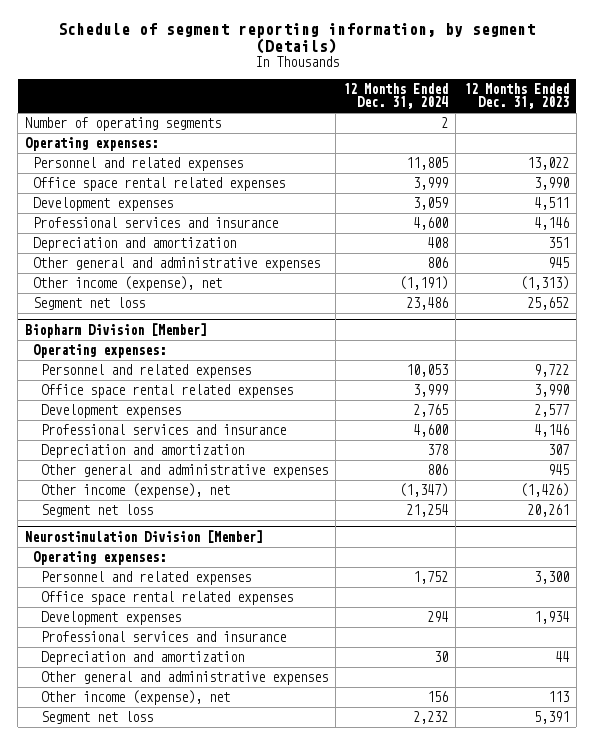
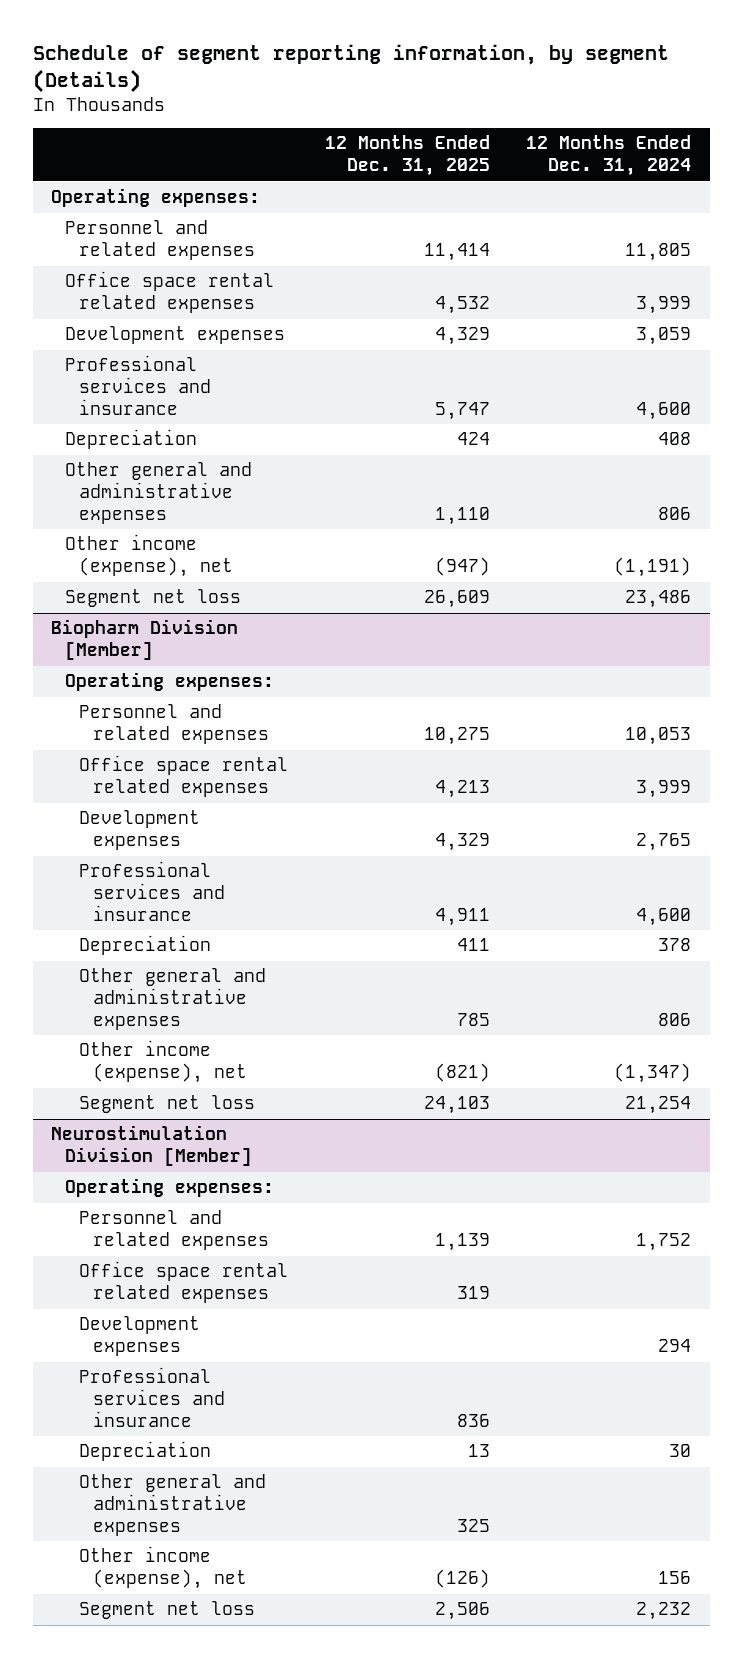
- | 12 Months Ended Dec. 31, 2024 | 12 Months Ended Dec. 31, 2023
+ | 12 Months Ended Dec. 31, 2025 | 12 Months Ended Dec. 31, 2024
- Number of operating segments | 2 |
- Depreciation and amortization | 408 | 351
+ Depreciation | 424 | 408
@ Biopharm Division [Member]
- Depreciation and amortization | 378 | 307
+ Depreciation | 411 | 378
@ Neurostimulation Division [Member]
- Depreciation and amortization | 30 | 44
+ Depreciation | 13 | 30

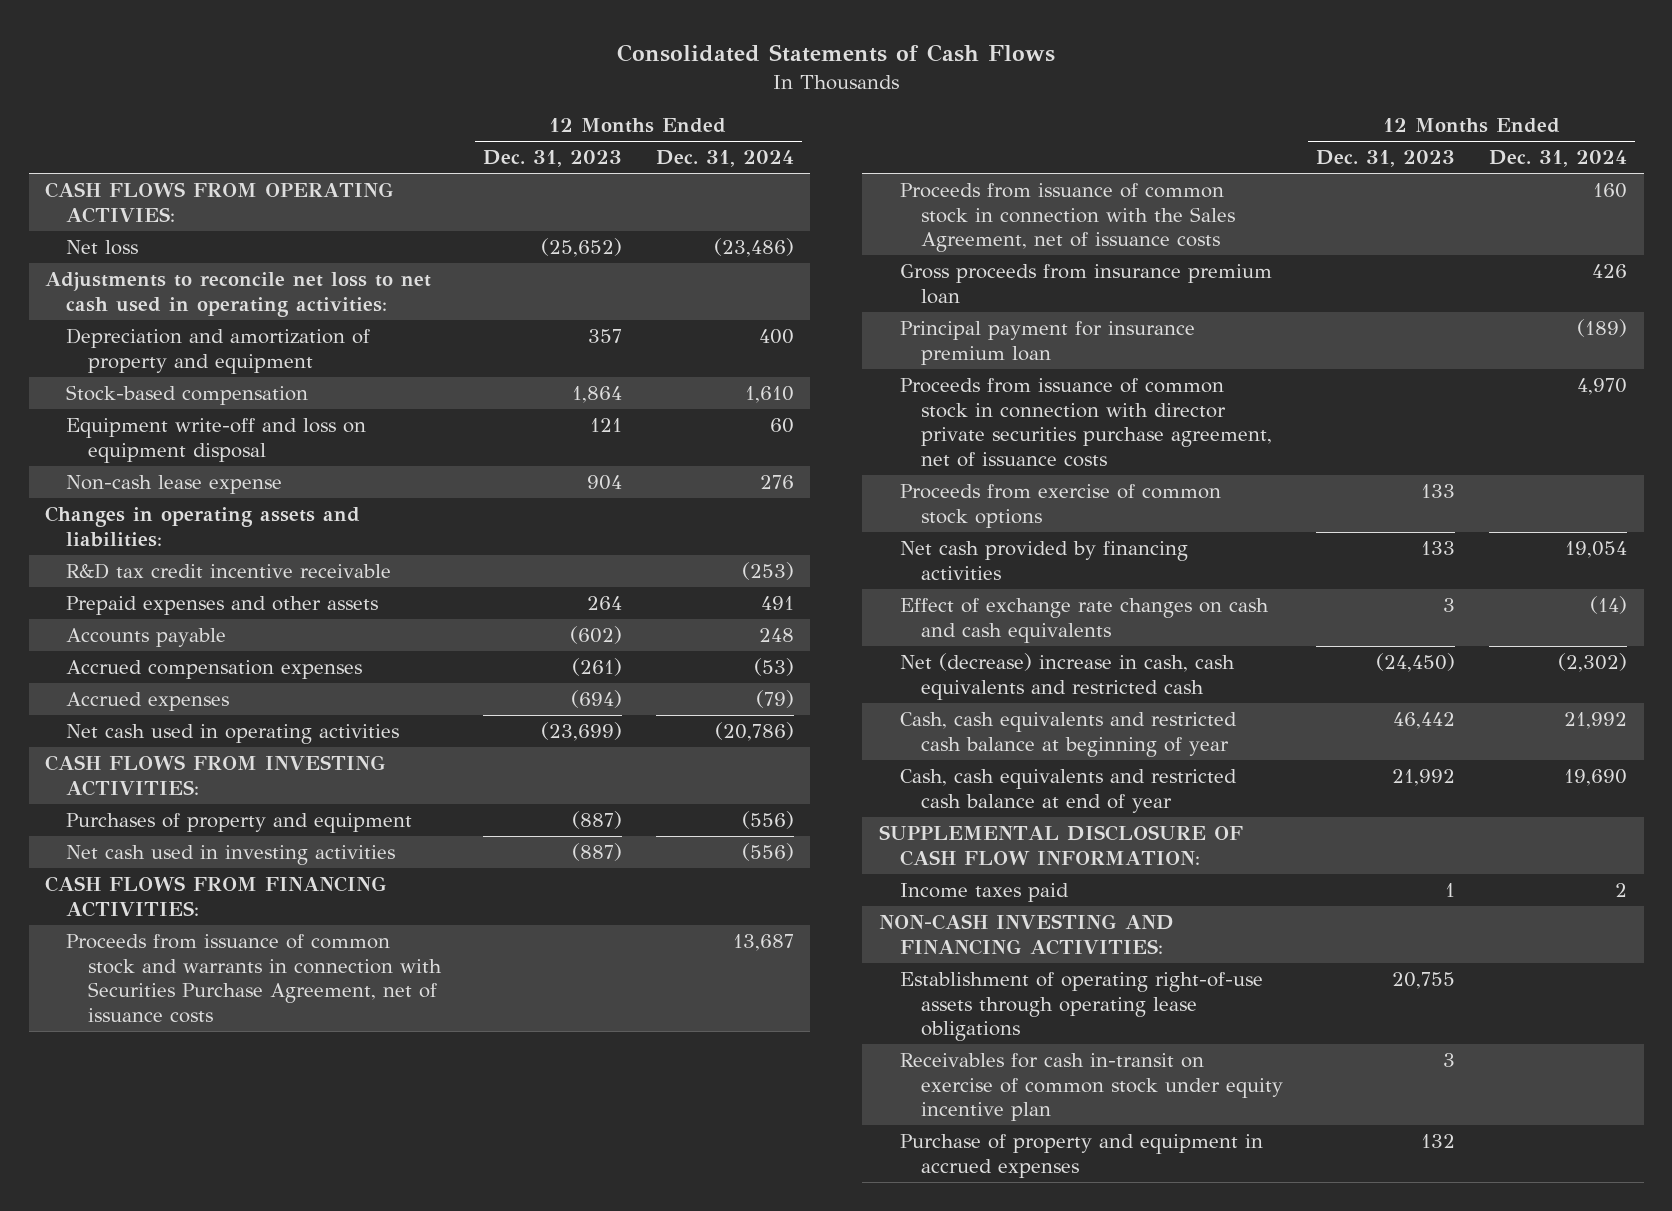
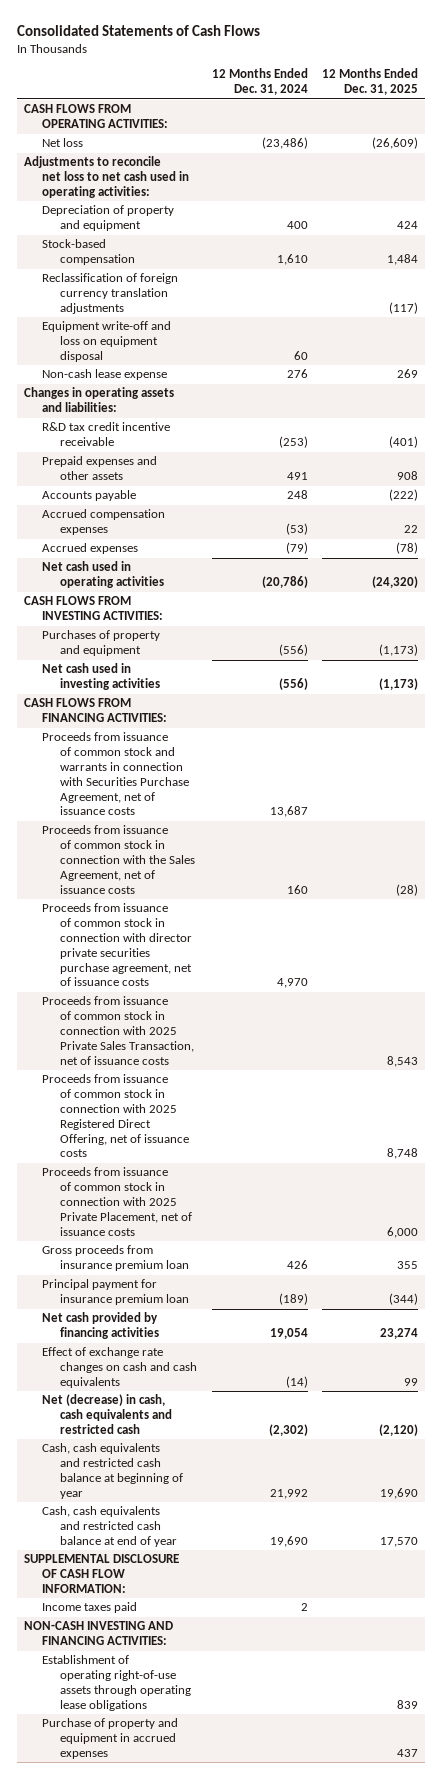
- | 12 Months Ended Dec. 31, 2023 | 12 Months Ended Dec. 31, 2024
+ | 12 Months Ended Dec. 31, 2024 | 12 Months Ended Dec. 31, 2025
- CASH FLOWS FROM OPERATING ACTIVIES:
+ CASH FLOWS FROM OPERATING ACTIVITIES:
- Depreciation and amortization of property and equipment | 357 | 400
+ Depreciation of property and equipment | 400 | 424
+ Reclassification of foreign currency translation adjustments | | (117)
moved up: Proceeds from issuance of common stock in connection with director private securities purchase agreement, net of issuance costs | 4,970 |
+ Proceeds from issuance of common stock in connection with 2025 Private Sales Transaction, net of issuance costs | | 8,543
+ Proceeds from issuance of common stock in connection with 2025 Registered Direct Offering, net of issuance costs | | 8,748
+ Proceeds from issuance of common stock in connection with 2025 Private Placement, net of issuance costs | | 6,000
- Proceeds from exercise of common stock options | 133 |
- Net (decrease) increase in cash, cash equivalents and restricted cash | (24,450) | (2,302)
+ Net (decrease) in cash, cash equivalents and restricted cash | (2,302) | (2,120)
- Receivables for cash in-transit on exercise of common stock under equity incentive plan | 3 |

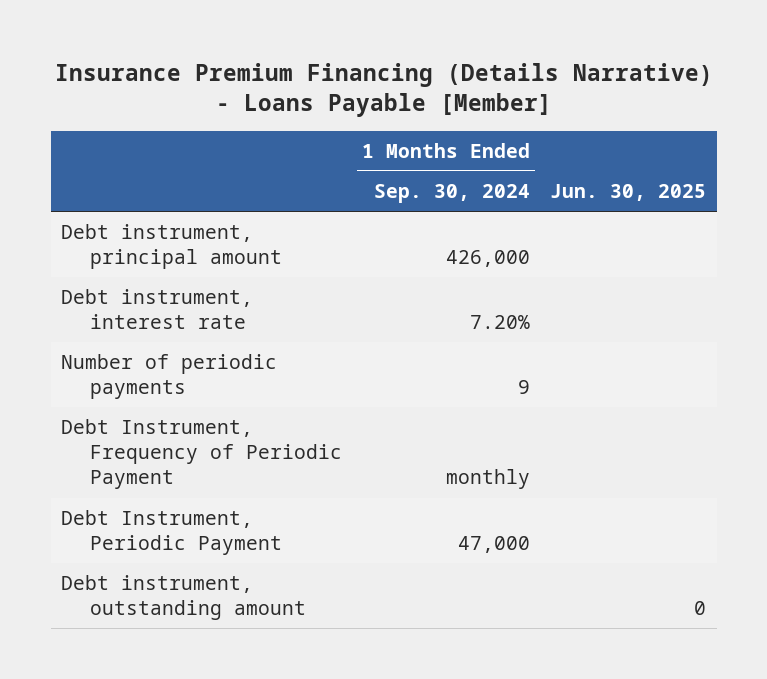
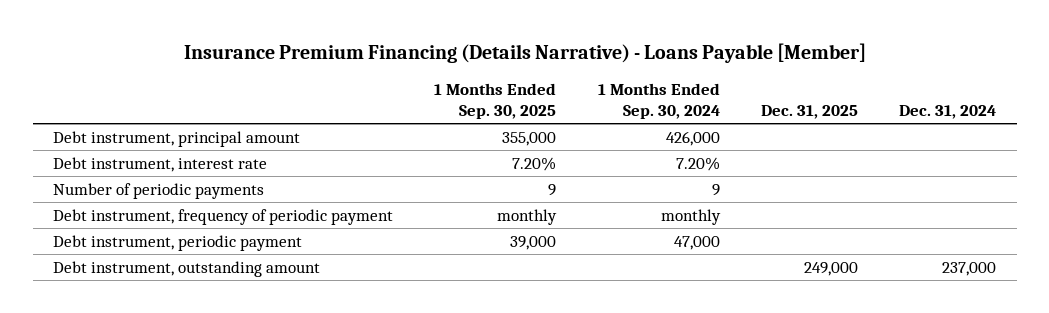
- | 1 Months Ended Sep. 30, 2024 | Jun. 30, 2025
+ | 1 Months Ended Sep. 30, 2025 | 1 Months Ended Sep. 30, 2024 | Dec. 31, 2025 | Dec. 31, 2024
- Debt Instrument, Frequency of Periodic Payment | monthly |
- Debt Instrument, Periodic Payment | 47,000 |
+ Debt instrument, frequency of periodic payment | monthly | monthly | |
+ Debt instrument, periodic payment | 39,000 | 47,000 | |

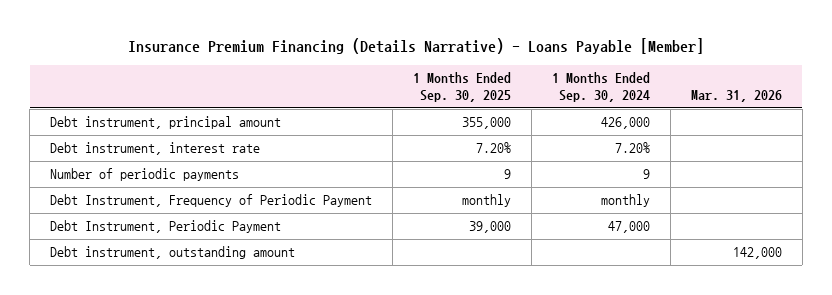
- | 1 Months Ended Sep. 30, 2025 | 1 Months Ended Sep. 30, 2024 | Dec. 31, 2025 | Dec. 31, 2024
+ | 1 Months Ended Sep. 30, 2025 | 1 Months Ended Sep. 30, 2024 | Mar. 31, 2026
- Debt instrument, frequency of periodic payment | monthly | monthly | |
- Debt instrument, periodic payment | 39,000 | 47,000 | |
+ Debt Instrument, Frequency of Periodic Payment | monthly | monthly |
+ Debt Instrument, Periodic Payment | 39,000 | 47,000 |

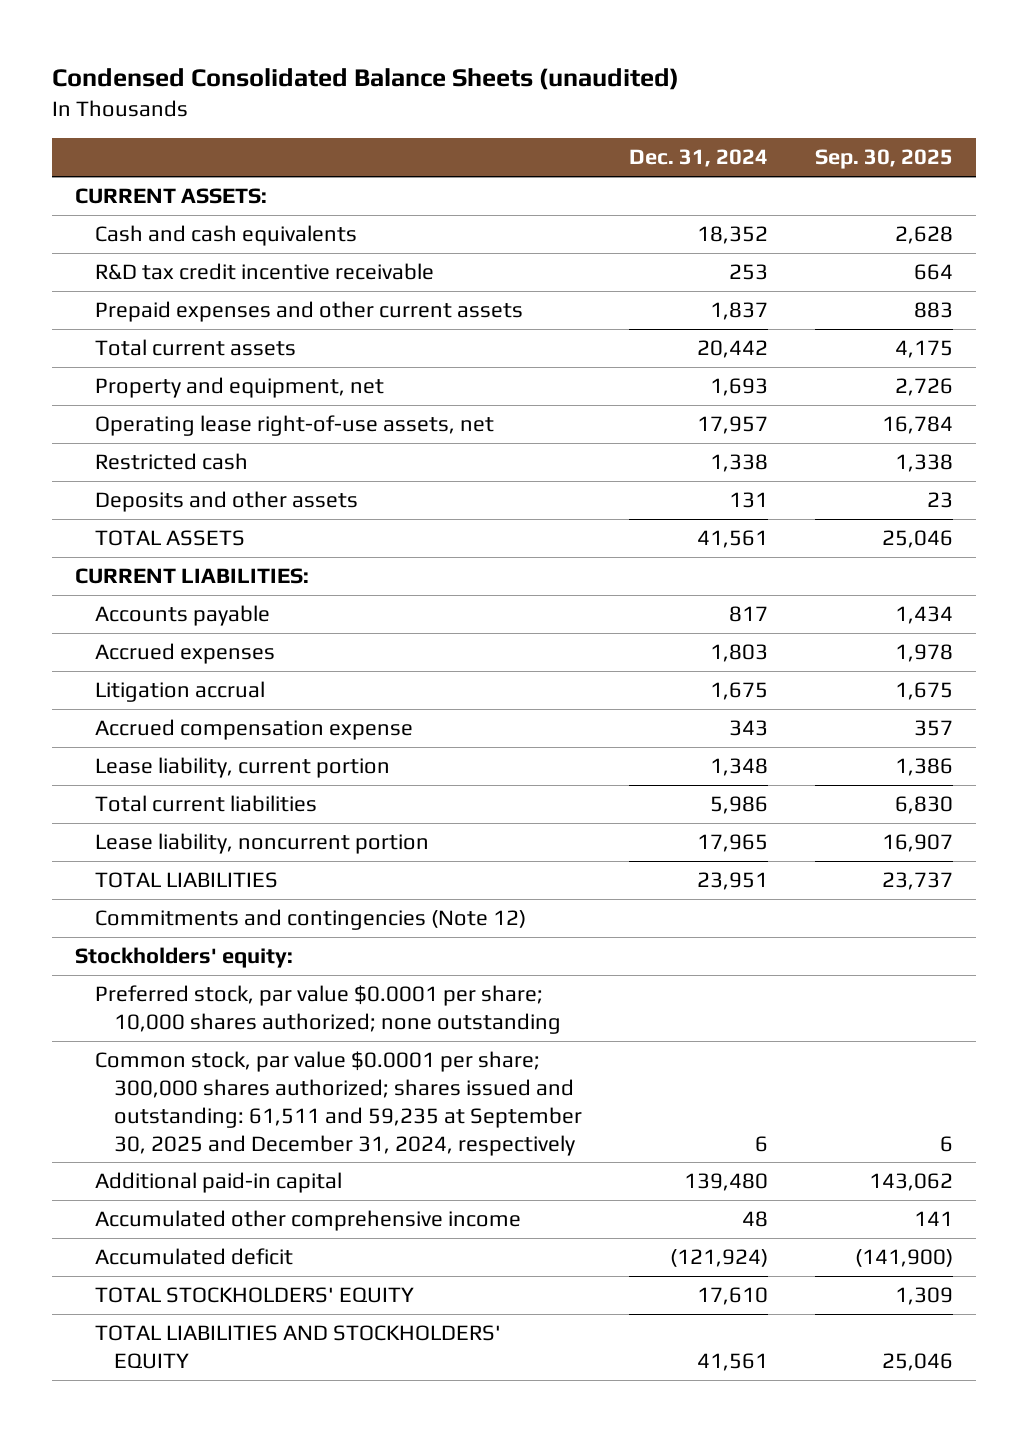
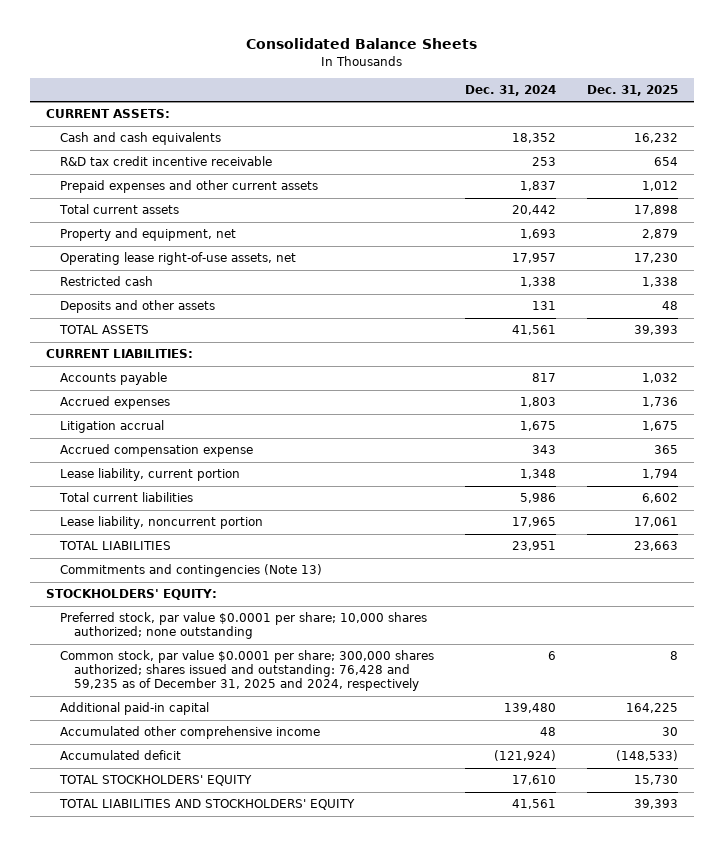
- Condensed Consolidated Balance Sheets (unaudited)
+ Consolidated Balance Sheets
- | Dec. 31, 2024 | Sep. 30, 2025
+ | Dec. 31, 2024 | Dec. 31, 2025
- Commitments and contingencies (Note 12)
- Stockholders' equity:
+ Commitments and contingencies (Note 13)
+ STOCKHOLDERS' EQUITY:
- Common stock, par value $0.0001 per share; 300,000 shares authorized; shares issued and outstanding: 61,511 and 59,235 at September 30, 2025 and December 31, 2024, respectively | 6 | 6
+ Common stock, par value $0.0001 per share; 300,000 shares authorized; shares issued and outstanding: 76,428 and 59,235 as of December 31, 2025 and 2024, respectively | 6 | 8

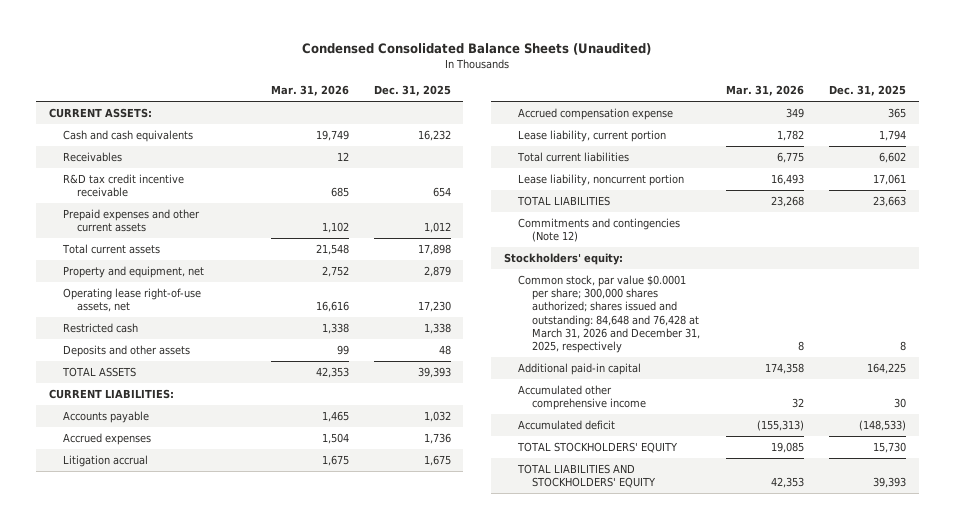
- Consolidated Balance Sheets
+ Condensed Consolidated Balance Sheets (Unaudited)
- | Dec. 31, 2024 | Dec. 31, 2025
+ | Mar. 31, 2026 | Dec. 31, 2025
+ Receivables | 12 |
- Commitments and contingencies (Note 13)
- STOCKHOLDERS' EQUITY:
- Preferred stock, par value $0.0001 per share; 10,000 shares authorized; none outstanding
- Common stock, par value $0.0001 per share; 300,000 shares authorized; shares issued and outstanding: 76,428 and 59,235 as of December 31, 2025 and 2024, respectively | 6 | 8
+ Commitments and contingencies (Note 12)
+ Stockholders' equity:
+ Common stock, par value $0.0001 per share; 300,000 shares authorized; shares issued and outstanding: 84,648 and 76,428 at March 31, 2026 and December 31, 2025, respectively | 8 | 8

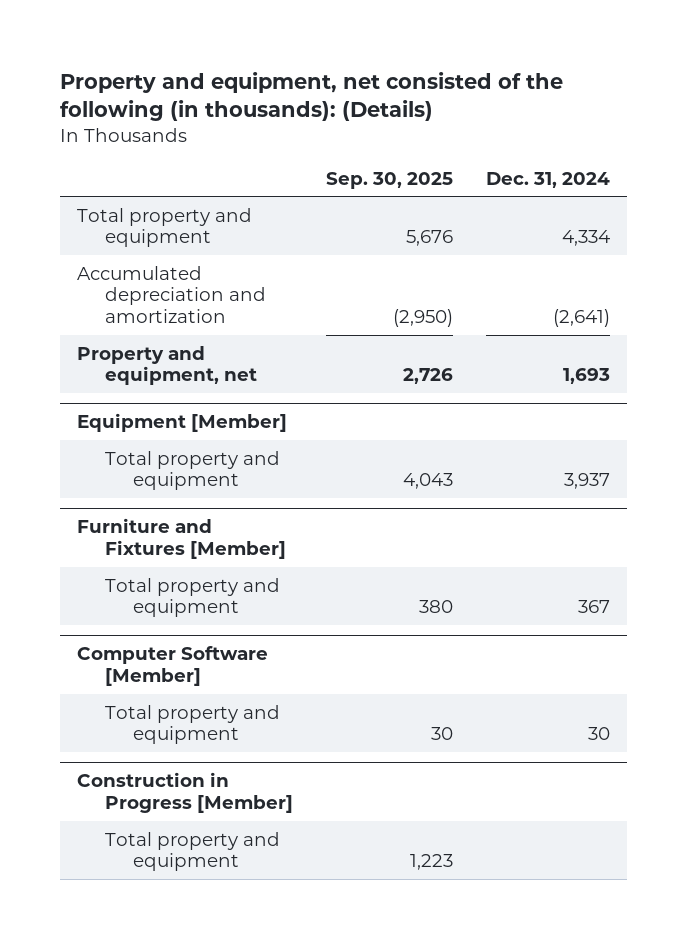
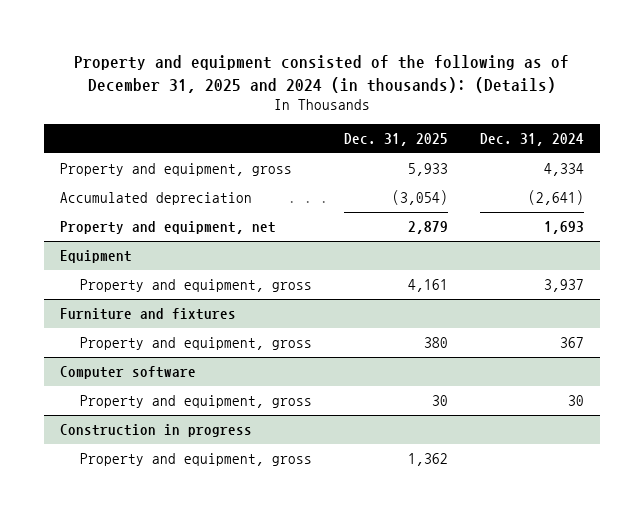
- Property and equipment, net consisted of the following (in thousands): (Details)
+ Property and equipment consisted of the following as of December 31, 2025 and 2024 (in thousands): (Details)
- | Sep. 30, 2025 | Dec. 31, 2024
+ | Dec. 31, 2025 | Dec. 31, 2024
- Total property and equipment | 5,676 | 4,334
- Accumulated depreciation and amortization | (2,950) | (2,641)
+ Property and equipment, gross | 5,933 | 4,334
+ Accumulated depreciation | (3,054) | (2,641)
- Equipment [Member]
- Total property and equipment | 4,043 | 3,937
- Furniture and Fixtures [Member]
- Total property and equipment | 380 | 367
- Computer Software [Member]
- Total property and equipment | 30 | 30
- Construction in Progress [Member]
- Total property and equipment | 1,223 |
+ Equipment
+ Property and equipment, gross | 4,161 | 3,937
+ Furniture and fixtures
+ Property and equipment, gross | 380 | 367
+ Computer software
+ Property and equipment, gross | 30 | 30
+ Construction in progress
+ Property and equipment, gross | 1,362 |

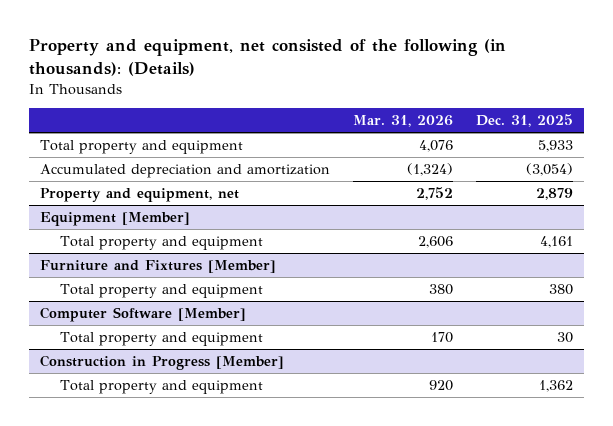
- Property and equipment consisted of the following as of December 31, 2025 and 2024 (in thousands): (Details)
+ Property and equipment, net consisted of the following (in thousands): (Details)
- | Dec. 31, 2025 | Dec. 31, 2024
+ | Mar. 31, 2026 | Dec. 31, 2025
- Property and equipment, gross | 5,933 | 4,334
- Accumulated depreciation | (3,054) | (2,641)
+ Total property and equipment | 4,076 | 5,933
+ Accumulated depreciation and amortization | (1,324) | (3,054)
- Equipment
- Property and equipment, gross | 4,161 | 3,937
- Furniture and fixtures
- Property and equipment, gross | 380 | 367
- Computer software
- Property and equipment, gross | 30 | 30
- Construction in progress
- Property and equipment, gross | 1,362 |
+ Equipment [Member]
+ Total property and equipment | 2,606 | 4,161
+ Furniture and Fixtures [Member]
+ Total property and equipment | 380 | 380
+ Computer Software [Member]
+ Total property and equipment | 170 | 30
+ Construction in Progress [Member]
+ Total property and equipment | 920 | 1,362

